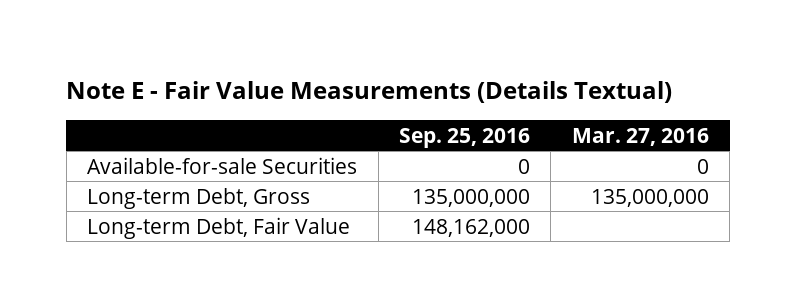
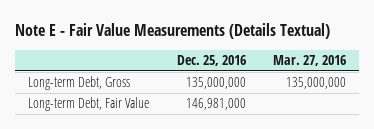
- | Sep. 25, 2016 | Mar. 27, 2016
+ | Dec. 25, 2016 | Mar. 27, 2016
- Available-for-sale Securities | 0 | 0

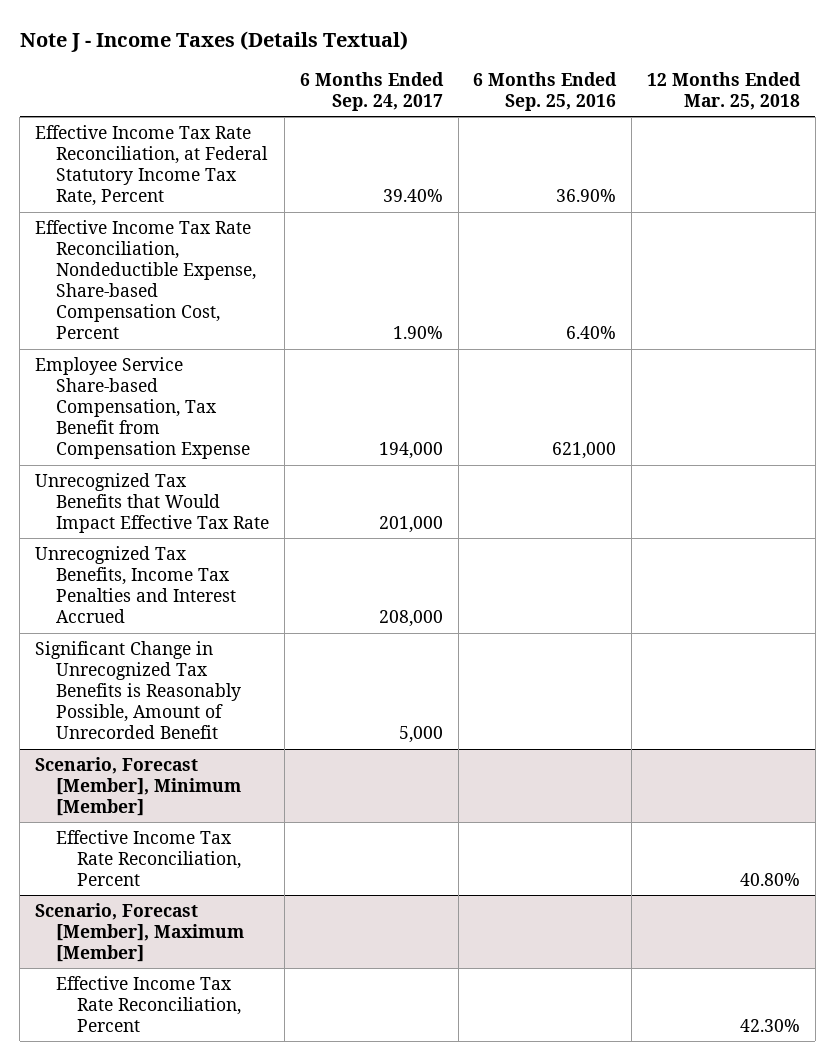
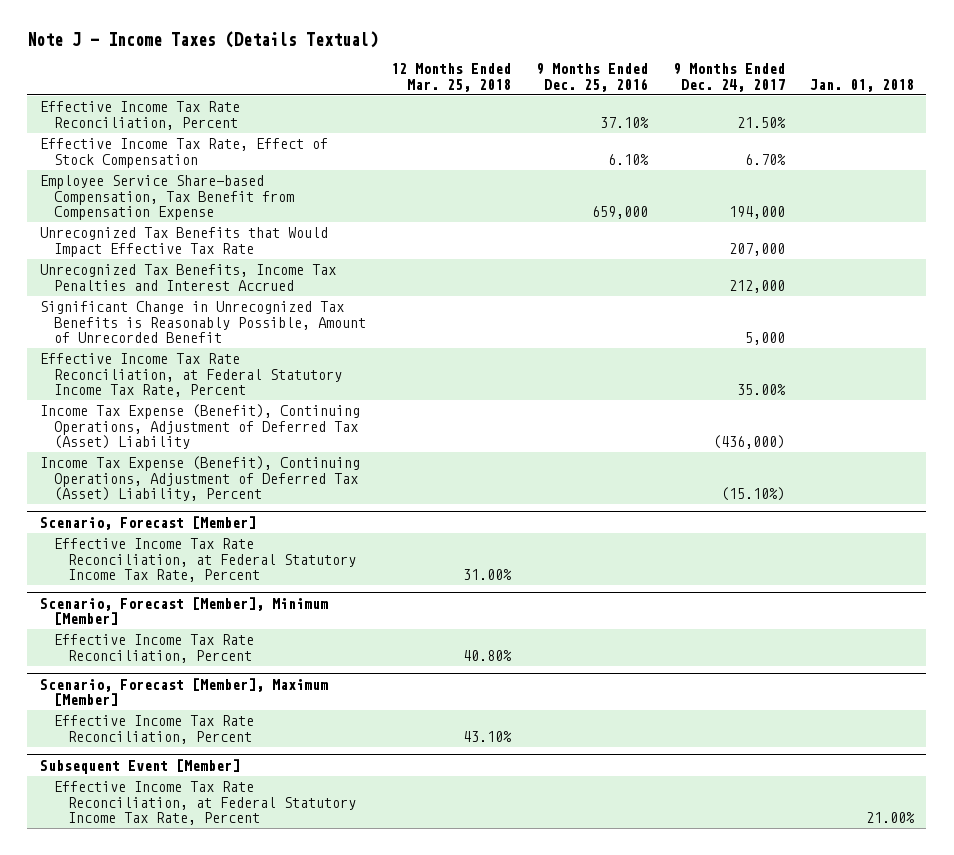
- | 6 Months Ended Sep. 24, 2017 | 6 Months Ended Sep. 25, 2016 | 12 Months Ended Mar. 25, 2018
+ | 12 Months Ended Mar. 25, 2018 | 9 Months Ended Dec. 25, 2016 | 9 Months Ended Dec. 24, 2017 | Jan. 01, 2018
- Effective Income Tax Rate Reconciliation, Nondeductible Expense, Share-based Compensation Cost, Percent | 1.90% | 6.40% |
+ Effective Income Tax Rate Reconciliation, Percent | | 37.10% | 21.50% |
+ Effective Income Tax Rate, Effect of Stock Compensation | | 6.10% | 6.70% |
moved down: Effective Income Tax Rate Reconciliation, at Federal Statutory Income Tax Rate, Percent | | | 35.00% |
+ Income Tax Expense (Benefit), Continuing Operations, Adjustment of Deferred Tax (Asset) Liability | | | (436,000) |
+ Income Tax Expense (Benefit), Continuing Operations, Adjustment of Deferred Tax (Asset) Liability, Percent | | | (15.10%) |
+ Scenario, Forecast [Member]
+ Effective Income Tax Rate Reconciliation, at Federal Statutory Income Tax Rate, Percent | 31.00% | | |
@ Scenario, Forecast [Member], Maximum [Member]
- Effective Income Tax Rate Reconciliation, Percent | | | 42.30%
+ Effective Income Tax Rate Reconciliation, Percent | 43.10% | | |
+ Subsequent Event [Member]
+ Effective Income Tax Rate Reconciliation, at Federal Statutory Income Tax Rate, Percent | | | | 21.00%

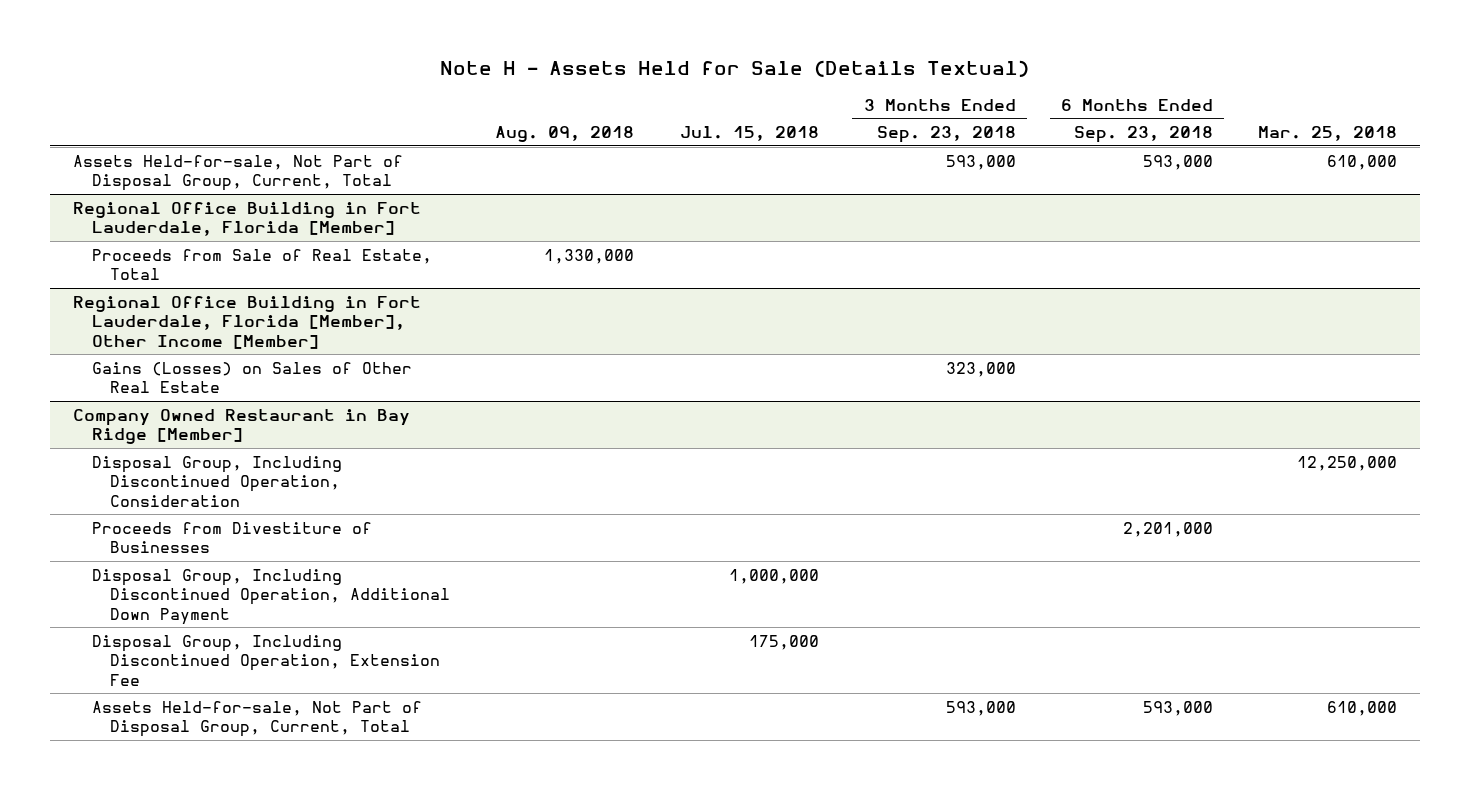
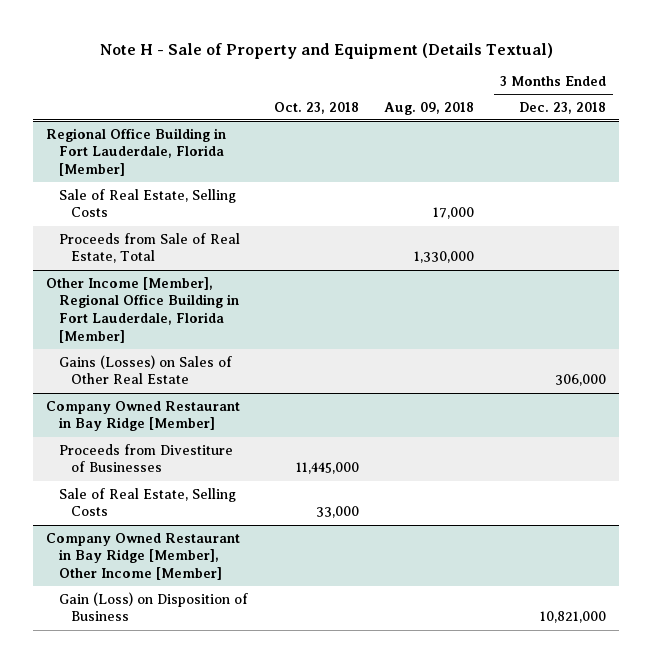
- Note H - Assets Held for Sale (Details Textual)
+ Note H - Sale of Property and Equipment (Details Textual)
- | Aug. 09, 2018 | Jul. 15, 2018 | 3 Months Ended Sep. 23, 2018 | 6 Months Ended Sep. 23, 2018 | Mar. 25, 2018
+ | Oct. 23, 2018 | Aug. 09, 2018 | 3 Months Ended Dec. 23, 2018
- Assets Held-for-sale, Not Part of Disposal Group, Current, Total | | | 593,000 | 593,000 | 610,000
@ Regional Office Building in Fort Lauderdale, Florida [Member]
+ Sale of Real Estate, Selling Costs | | 17,000 |
- Regional Office Building in Fort Lauderdale, Florida [Member], Other Income [Member]
+ Other Income [Member], Regional Office Building in Fort Lauderdale, Florida [Member]
@ Company Owned Restaurant in Bay Ridge [Member]
- Disposal Group, Including Discontinued Operation, Consideration | | | | | 12,250,000
- Disposal Group, Including Discontinued Operation, Additional Down Payment | | 1,000,000 | | |
- Disposal Group, Including Discontinued Operation, Extension Fee | | 175,000 | | |
- Assets Held-for-sale, Not Part of Disposal Group, Current, Total | | | 593,000 | 593,000 | 610,000
+ Sale of Real Estate, Selling Costs | 33,000 | |
+ Company Owned Restaurant in Bay Ridge [Member], Other Income [Member]
+ Gain (Loss) on Disposition of Business | | | 10,821,000

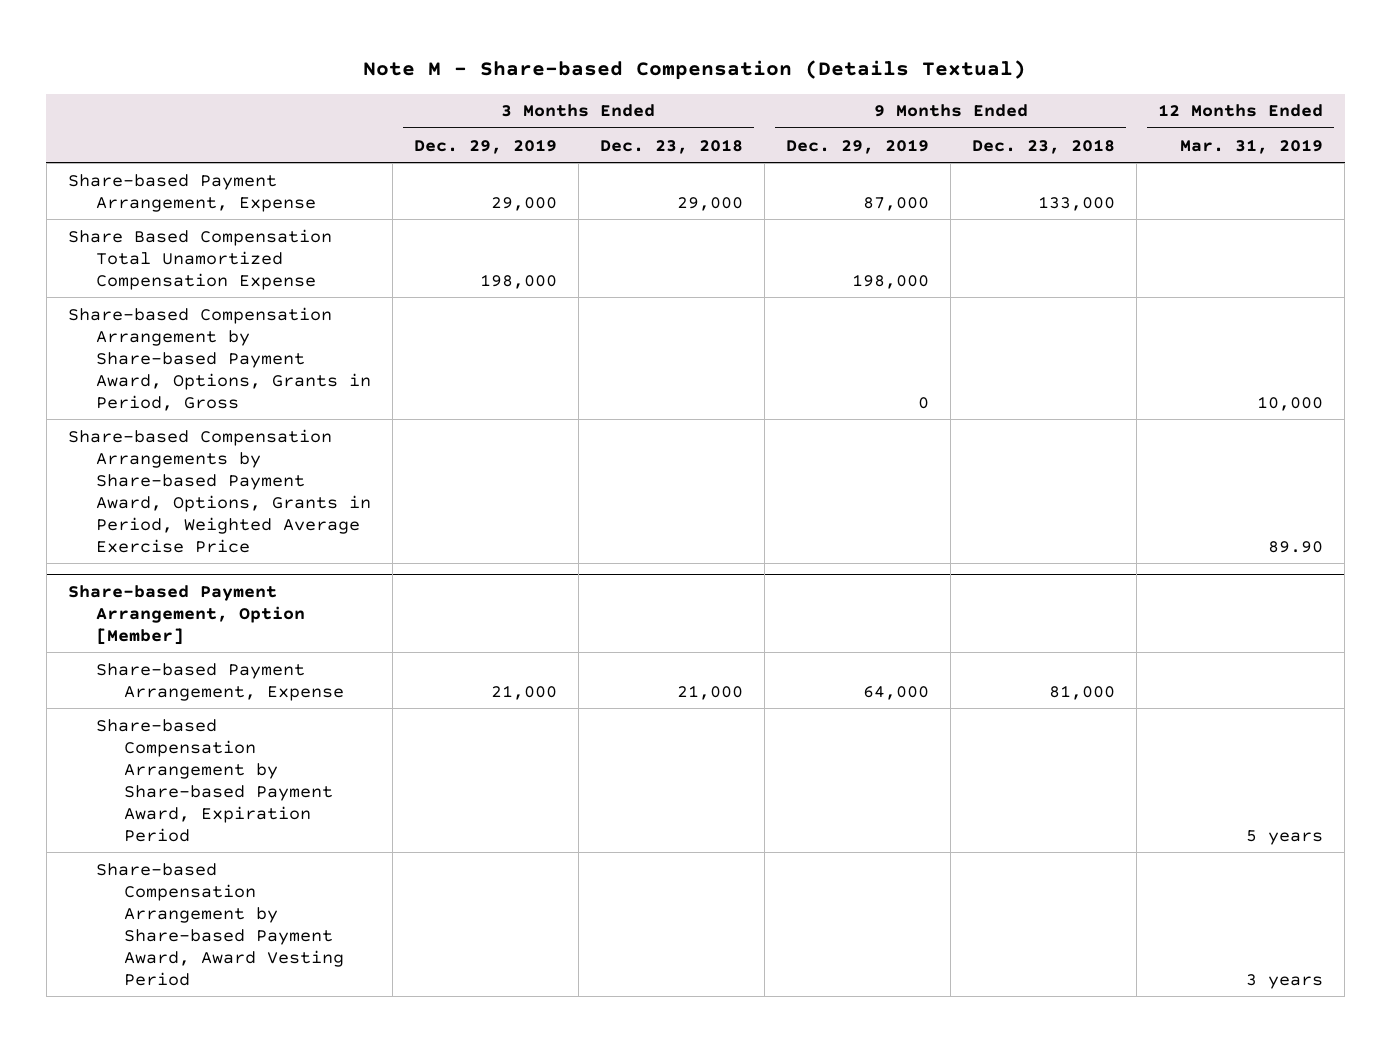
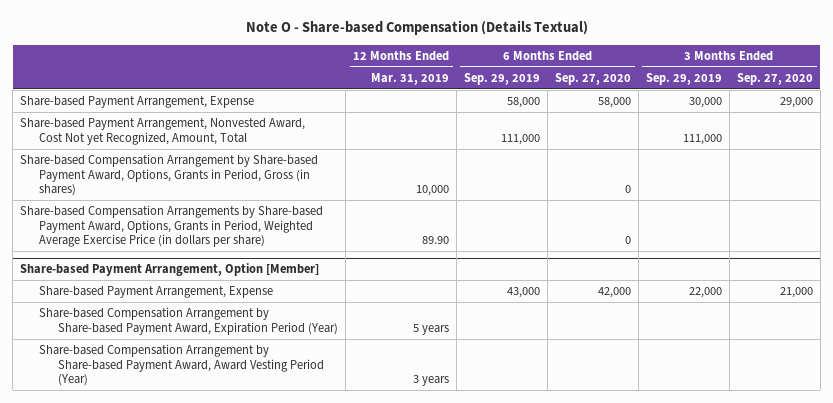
- Note M - Share-based Compensation (Details Textual)
+ Note O - Share-based Compensation (Details Textual)
- | 3 Months Ended Dec. 29, 2019 | 3 Months Ended Dec. 23, 2018 | 9 Months Ended Dec. 29, 2019 | 9 Months Ended Dec. 23, 2018 | 12 Months Ended Mar. 31, 2019
+ | 12 Months Ended Mar. 31, 2019 | 6 Months Ended Sep. 29, 2019 | 6 Months Ended Sep. 27, 2020 | 3 Months Ended Sep. 29, 2019 | 3 Months Ended Sep. 27, 2020
- Share Based Compensation Total Unamortized Compensation Expense | 198,000 | | 198,000 | |
- Share-based Compensation Arrangement by Share-based Payment Award, Options, Grants in Period, Gross | | | 0 | | 10,000
- Share-based Compensation Arrangements by Share-based Payment Award, Options, Grants in Period, Weighted Average Exercise Price | | | | | 89.90
+ Share-based Payment Arrangement, Nonvested Award, Cost Not yet Recognized, Amount, Total | | 111,000 | | 111,000 |
+ Share-based Compensation Arrangement by Share-based Payment Award, Options, Grants in Period, Gross (in shares) | 10,000 | | 0 | |
+ Share-based Compensation Arrangements by Share-based Payment Award, Options, Grants in Period, Weighted Average Exercise Price (in dollars per share) | 89.90 | | 0 | |
@ Share-based Payment Arrangement, Option [Member]
- Share-based Compensation Arrangement by Share-based Payment Award, Expiration Period | | | | | 5 years
- Share-based Compensation Arrangement by Share-based Payment Award, Award Vesting Period | | | | | 3 years
+ Share-based Compensation Arrangement by Share-based Payment Award, Expiration Period (Year) | 5 years | | | |
+ Share-based Compensation Arrangement by Share-based Payment Award, Award Vesting Period (Year) | 3 years | | | |

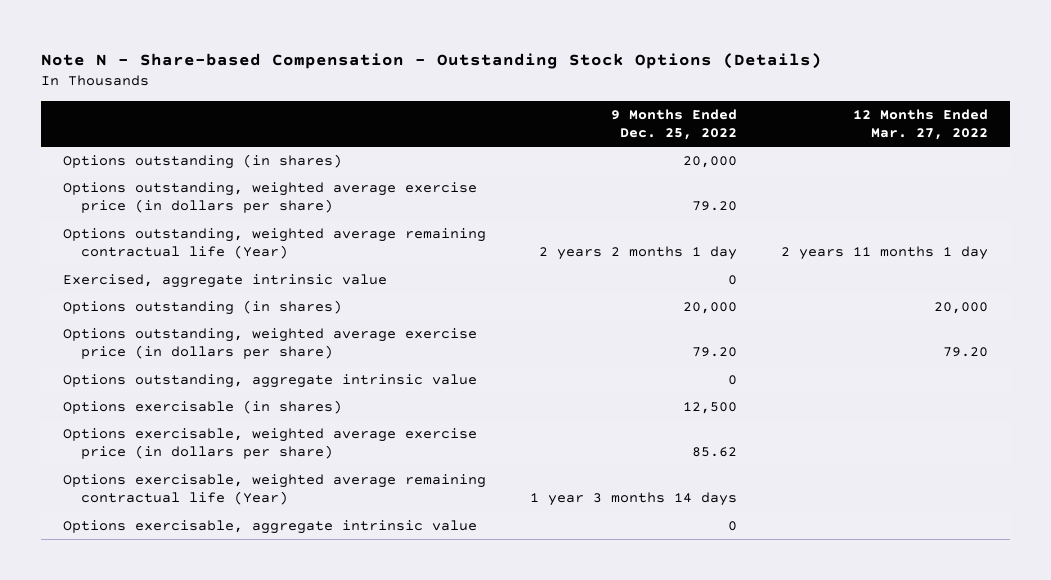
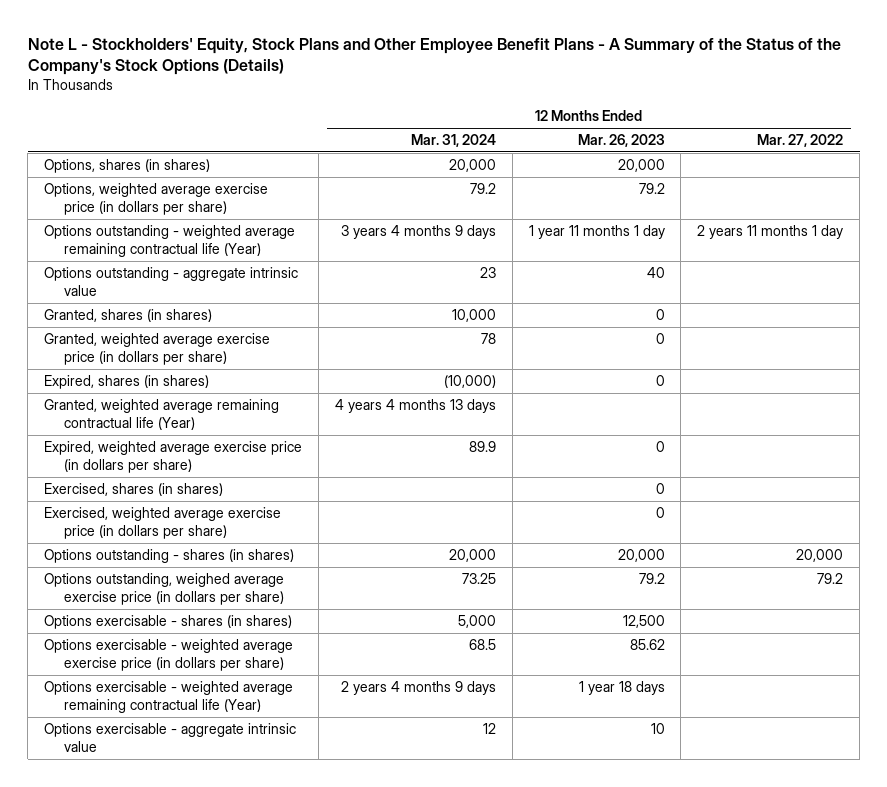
- Note N - Share-based Compensation - Outstanding Stock Options (Details)
+ Note L - Stockholders' Equity, Stock Plans and Other Employee Benefit Plans - A Summary of the Status of the Company's Stock Options (Details)
- | 9 Months Ended Dec. 25, 2022 | 12 Months Ended Mar. 27, 2022
+ | 12 Months Ended Mar. 31, 2024 | 12 Months Ended Mar. 26, 2023 | 12 Months Ended Mar. 27, 2022
- Options outstanding (in shares) | 20,000 |
- Options outstanding, weighted average exercise price (in dollars per share) | 79.20 |
- Options outstanding, weighted average remaining contractual life (Year) | 2 years 2 months 1 day | 2 years 11 months 1 day
- Exercised, aggregate intrinsic value | 0 |
- Options outstanding (in shares) | 20,000 | 20,000
- Options outstanding, weighted average exercise price (in dollars per share) | 79.20 | 79.20
- Options outstanding, aggregate intrinsic value | 0 |
- Options exercisable (in shares) | 12,500 |
- Options exercisable, weighted average exercise price (in dollars per share) | 85.62 |
- Options exercisable, weighted average remaining contractual life (Year) | 1 year 3 months 14 days |
- Options exercisable, aggregate intrinsic value | 0 |
+ Options, shares (in shares) | 20,000 | 20,000 |
+ Options, weighted average exercise price (in dollars per share) | 79.2 | 79.2 |
+ Options outstanding - weighted average remaining contractual life (Year) | 3 years 4 months 9 days | 1 year 11 months 1 day | 2 years 11 months 1 day
+ Options outstanding - aggregate intrinsic value | 23 | 40 |
+ Granted, shares (in shares) | 10,000 | 0 |
+ Granted, weighted average exercise price (in dollars per share) | 78 | 0 |
+ Expired, shares (in shares) | (10,000) | 0 |
+ Granted, weighted average remaining contractual life (Year) | 4 years 4 months 13 days | |
+ Expired, weighted average exercise price (in dollars per share) | 89.9 | 0 |
+ Exercised, shares (in shares) | | 0 |
+ Exercised, weighted average exercise price (in dollars per share) | | 0 |
+ Options outstanding - shares (in shares) | 20,000 | 20,000 | 20,000
+ Options outstanding, weighed average exercise price (in dollars per share) | 73.25 | 79.2 | 79.2
+ Options exercisable - shares (in shares) | 5,000 | 12,500 |
+ Options exercisable - weighted average exercise price (in dollars per share) | 68.5 | 85.62 |
+ Options exercisable - weighted average remaining contractual life (Year) | 2 years 4 months 9 days | 1 year 18 days |
+ Options exercisable - aggregate intrinsic value | 12 | 10 |

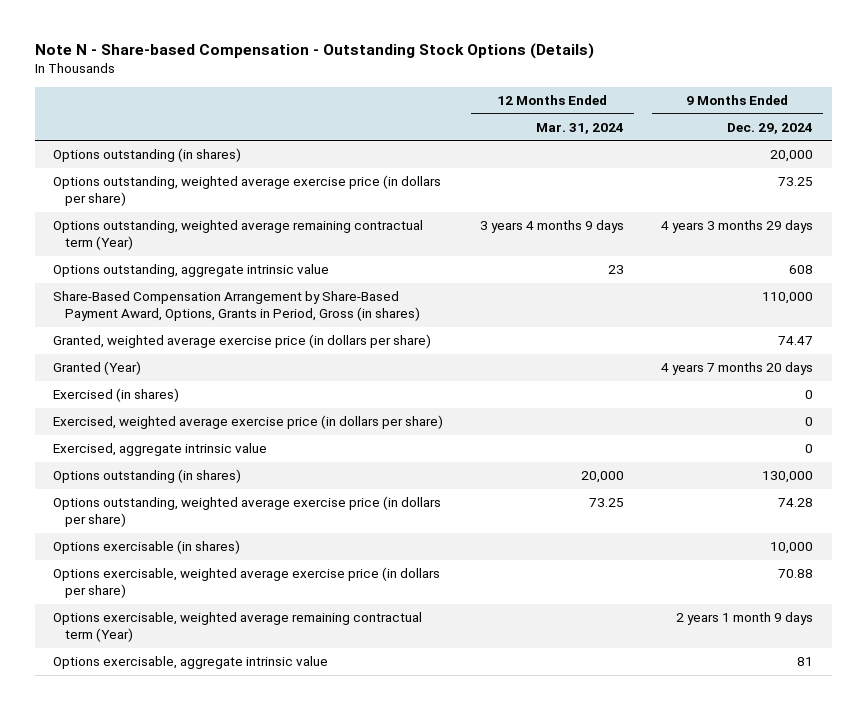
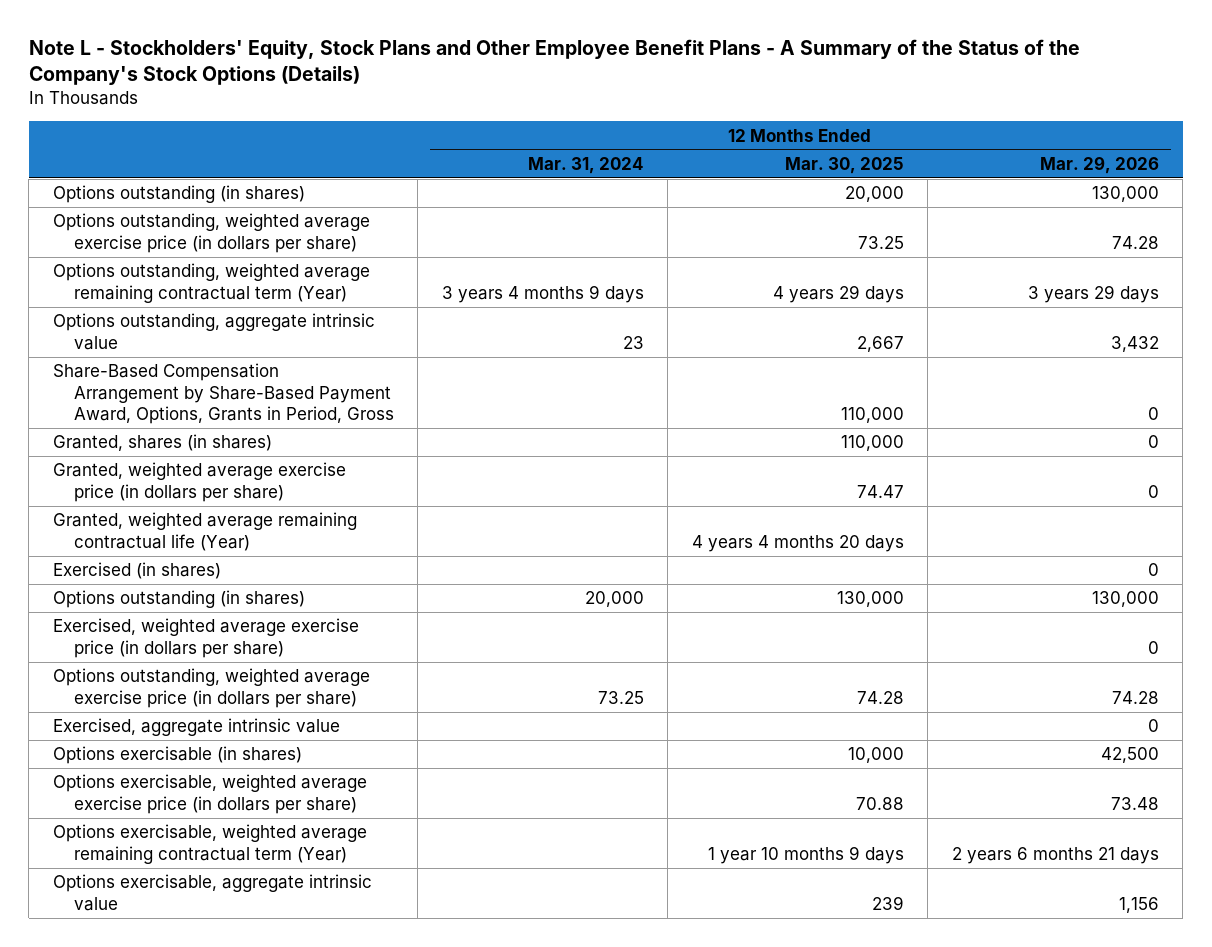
- Note N - Share-based Compensation - Outstanding Stock Options (Details)
+ Note L - Stockholders' Equity, Stock Plans and Other Employee Benefit Plans - A Summary of the Status of the Company's Stock Options (Details)
- | 12 Months Ended Mar. 31, 2024 | 9 Months Ended Dec. 29, 2024
+ | 12 Months Ended Mar. 31, 2024 | 12 Months Ended Mar. 30, 2025 | 12 Months Ended Mar. 29, 2026
- Share-Based Compensation Arrangement by Share-Based Payment Award, Options, Grants in Period, Gross (in shares) | | 110,000
+ Share-Based Compensation Arrangement by Share-Based Payment Award, Options, Grants in Period, Gross | | 110,000 | 0
+ Granted, shares (in shares) | | 110,000 | 0
- Granted (Year) | | 4 years 7 months 20 days
+ Granted, weighted average remaining contractual life (Year) | | 4 years 4 months 20 days |
moved down: Exercised, weighted average exercise price (in dollars per share) | | | 0
moved down: Exercised, aggregate intrinsic value | | | 0

